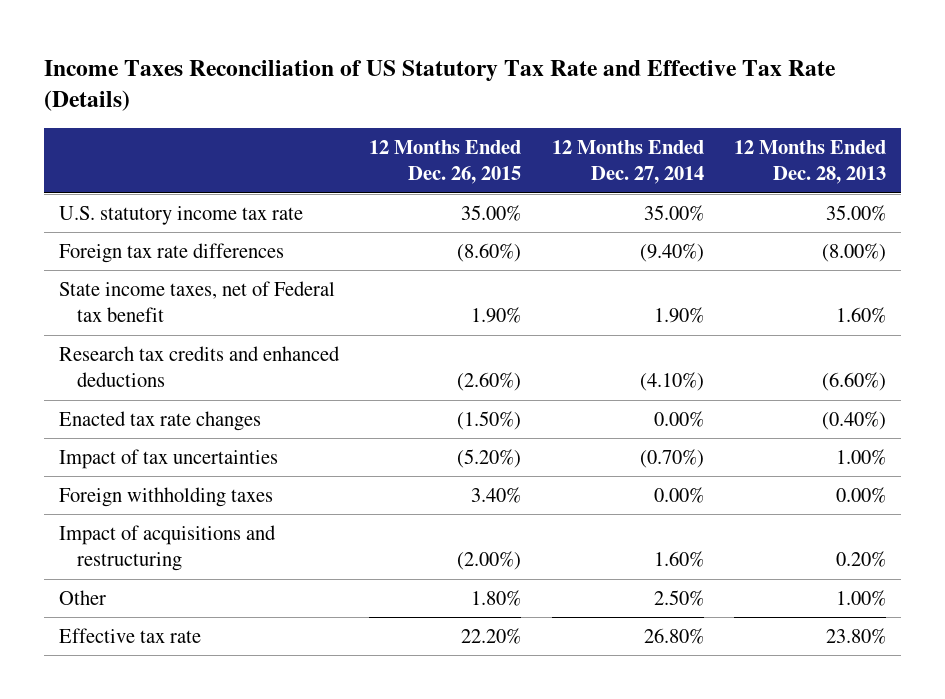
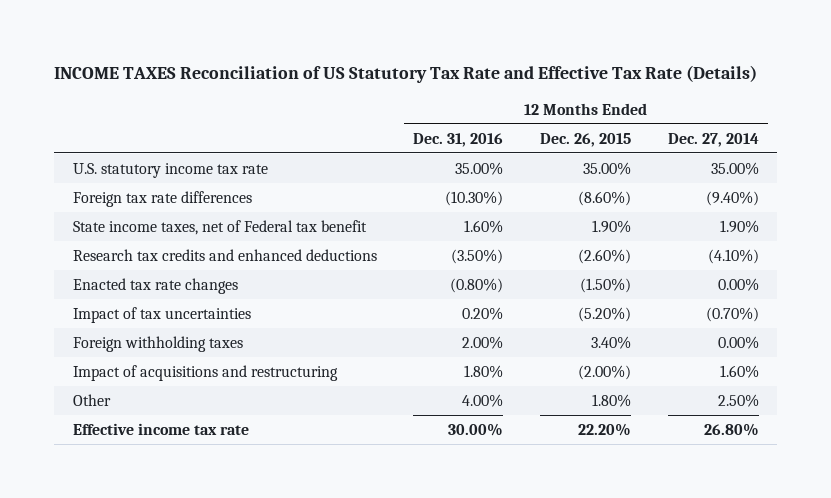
- Income Taxes Reconciliation of US Statutory Tax Rate and Effective Tax Rate (Details)
+ INCOME TAXES Reconciliation of US Statutory Tax Rate and Effective Tax Rate (Details)
- | 12 Months Ended Dec. 26, 2015 | 12 Months Ended Dec. 27, 2014 | 12 Months Ended Dec. 28, 2013
+ | 12 Months Ended Dec. 31, 2016 | 12 Months Ended Dec. 26, 2015 | 12 Months Ended Dec. 27, 2014
- Effective tax rate | 22.20% | 26.80% | 23.80%
+ Effective income tax rate | 30.00% | 22.20% | 26.80%

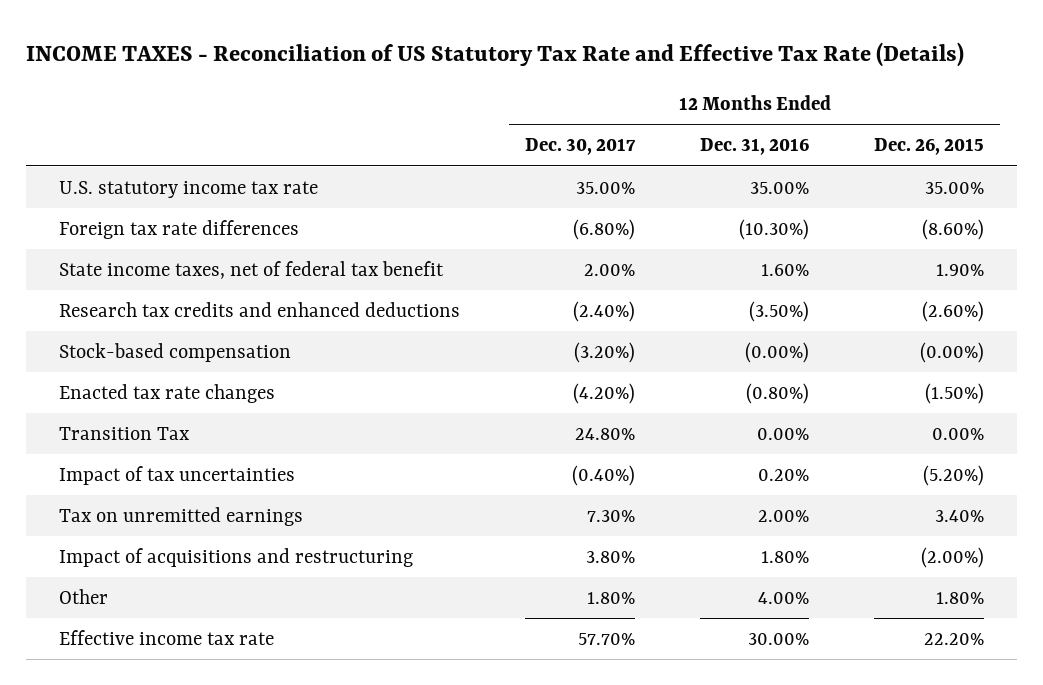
- INCOME TAXES Reconciliation of US Statutory Tax Rate and Effective Tax Rate (Details)
+ INCOME TAXES - Reconciliation of US Statutory Tax Rate and Effective Tax Rate (Details)
- | 12 Months Ended Dec. 31, 2016 | 12 Months Ended Dec. 26, 2015 | 12 Months Ended Dec. 27, 2014
+ | 12 Months Ended Dec. 30, 2017 | 12 Months Ended Dec. 31, 2016 | 12 Months Ended Dec. 26, 2015
- State income taxes, net of Federal tax benefit | 1.60% | 1.90% | 1.90%
+ State income taxes, net of federal tax benefit | 2.00% | 1.60% | 1.90%
+ Stock-based compensation | (3.20%) | (0.00%) | (0.00%)
+ Transition Tax | 24.80% | 0.00% | 0.00%
- Foreign withholding taxes | 2.00% | 3.40% | 0.00%
+ Tax on unremitted earnings | 7.30% | 2.00% | 3.40%

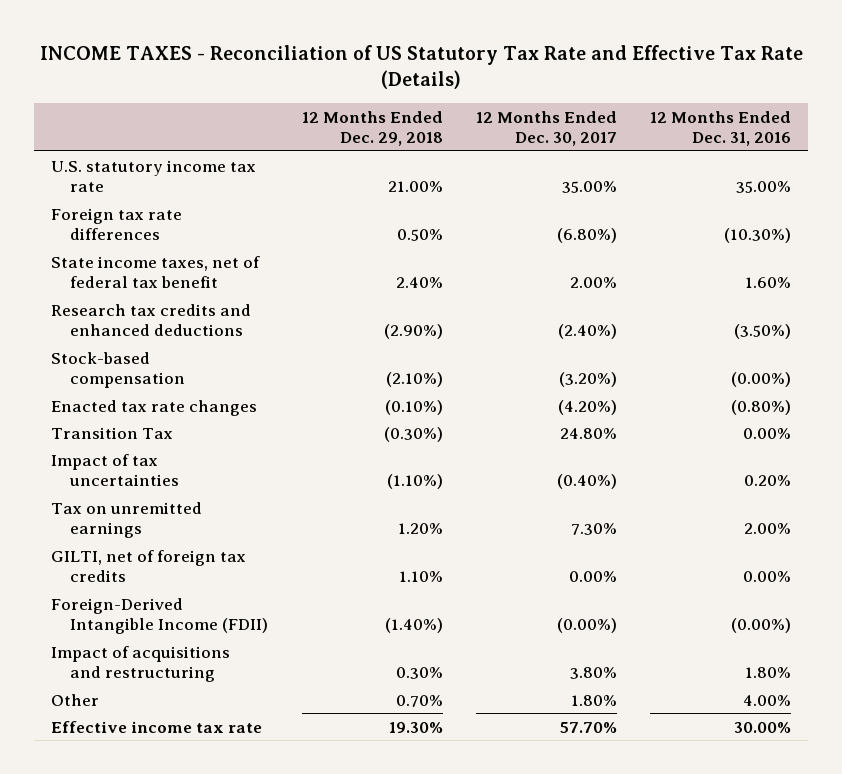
- | 12 Months Ended Dec. 30, 2017 | 12 Months Ended Dec. 31, 2016 | 12 Months Ended Dec. 26, 2015
+ | 12 Months Ended Dec. 29, 2018 | 12 Months Ended Dec. 30, 2017 | 12 Months Ended Dec. 31, 2016
+ GILTI, net of foreign tax credits | 1.10% | 0.00% | 0.00%
+ Foreign-Derived Intangible Income (FDII) | (1.40%) | (0.00%) | (0.00%)

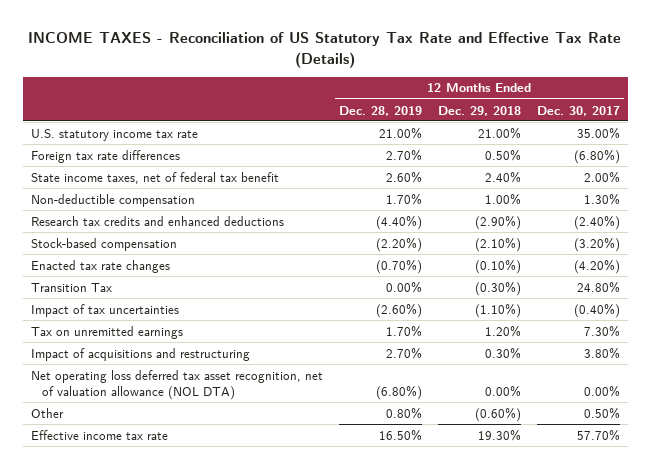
- | 12 Months Ended Dec. 29, 2018 | 12 Months Ended Dec. 30, 2017 | 12 Months Ended Dec. 31, 2016
+ | 12 Months Ended Dec. 28, 2019 | 12 Months Ended Dec. 29, 2018 | 12 Months Ended Dec. 30, 2017
+ Non-deductible compensation | 1.70% | 1.00% | 1.30%
- GILTI, net of foreign tax credits | 1.10% | 0.00% | 0.00%
- Foreign-Derived Intangible Income (FDII) | (1.40%) | (0.00%) | (0.00%)
- Other | 0.70% | 1.80% | 4.00%
+ Net operating loss deferred tax asset recognition, net of valuation allowance (NOL DTA) | (6.80%) | 0.00% | 0.00%
+ Other | 0.80% | (0.60%) | 0.50%

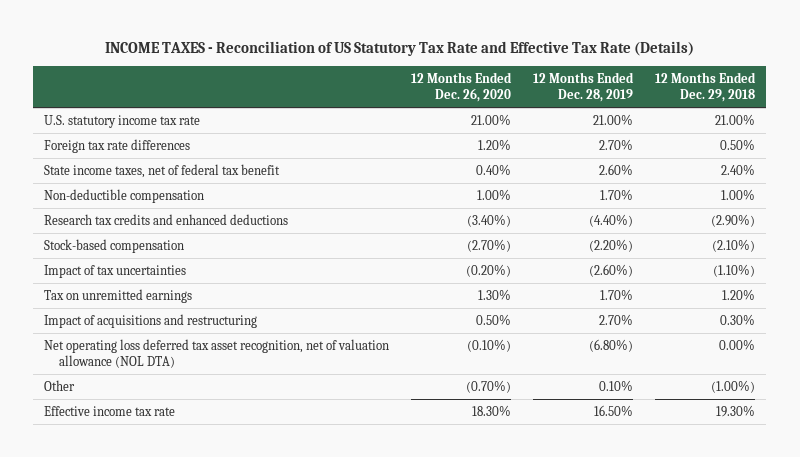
- | 12 Months Ended Dec. 28, 2019 | 12 Months Ended Dec. 29, 2018 | 12 Months Ended Dec. 30, 2017
+ | 12 Months Ended Dec. 26, 2020 | 12 Months Ended Dec. 28, 2019 | 12 Months Ended Dec. 29, 2018
- Enacted tax rate changes | (0.70%) | (0.10%) | (4.20%)
- Transition Tax | 0.00% | (0.30%) | 24.80%
- Other | 0.80% | (0.60%) | 0.50%
+ Other | (0.70%) | 0.10% | (1.00%)

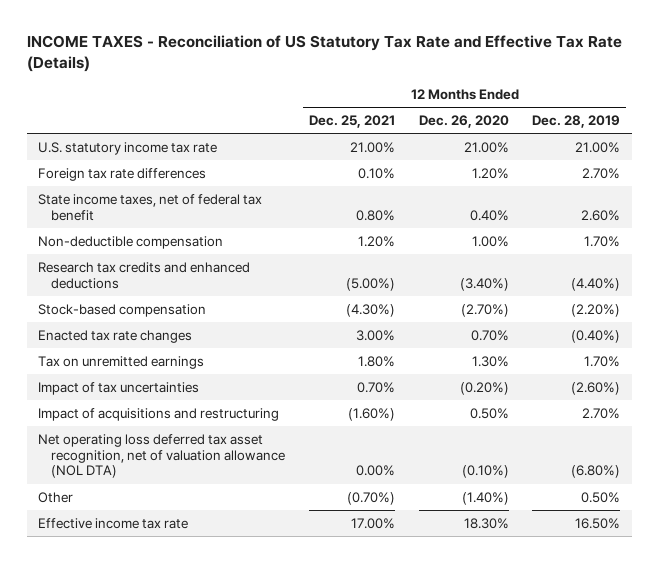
- | 12 Months Ended Dec. 26, 2020 | 12 Months Ended Dec. 28, 2019 | 12 Months Ended Dec. 29, 2018
+ | 12 Months Ended Dec. 25, 2021 | 12 Months Ended Dec. 26, 2020 | 12 Months Ended Dec. 28, 2019
+ Enacted tax rate changes | 3.00% | 0.70% | (0.40%)
moved down: Impact of tax uncertainties | 0.70% | (0.20%) | (2.60%)
- Other | (0.70%) | 0.10% | (1.00%)
+ Other | (0.70%) | (1.40%) | 0.50%

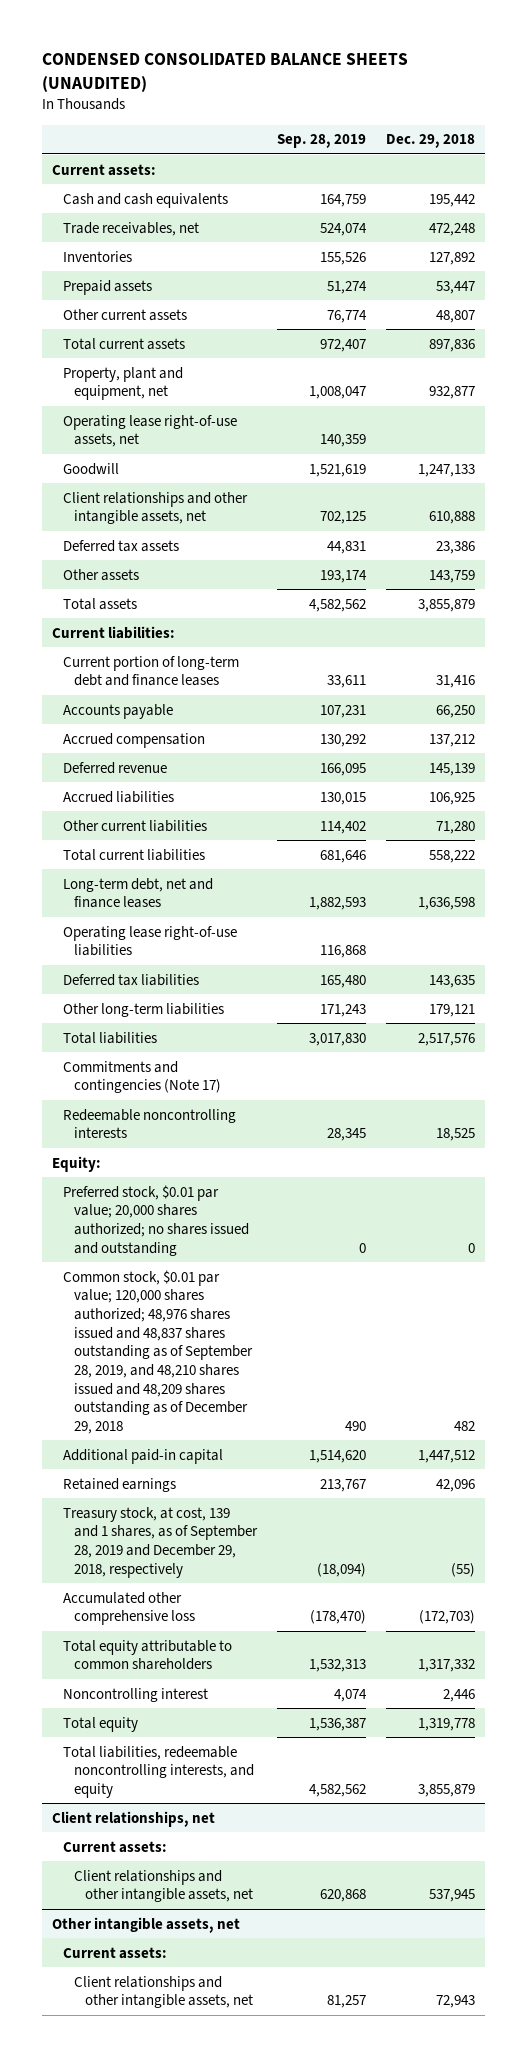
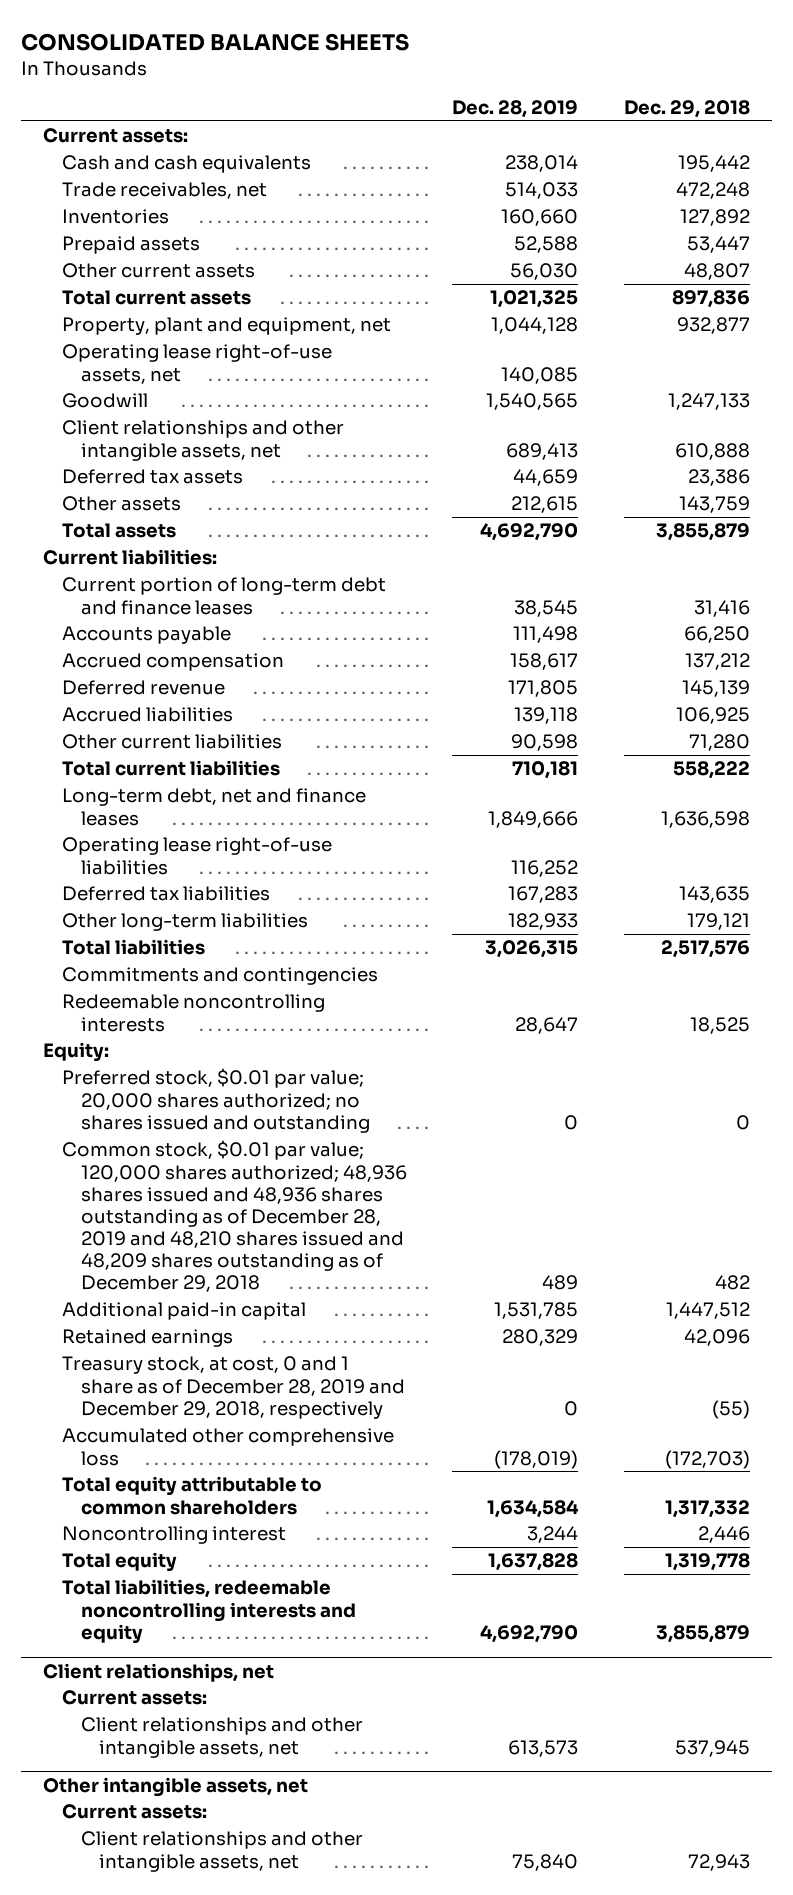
- CONDENSED CONSOLIDATED BALANCE SHEETS (UNAUDITED)
+ CONSOLIDATED BALANCE SHEETS
- | Sep. 28, 2019 | Dec. 29, 2018
+ | Dec. 28, 2019 | Dec. 29, 2018
- Commitments and contingencies (Note 17)
+ Commitments and contingencies
- Common stock, $0.01 par value; 120,000 shares authorized; 48,976 shares issued and 48,837 shares outstanding as of September 28, 2019, and 48,210 shares issued and 48,209 shares outstanding as of December 29, 2018 | 490 | 482
+ Common stock, $0.01 par value; 120,000 shares authorized; 48,936 shares issued and 48,936 shares outstanding as of December 28, 2019 and 48,210 shares issued and 48,209 shares outstanding as of December 29, 2018 | 489 | 482
- Treasury stock, at cost, 139 and 1 shares, as of September 28, 2019 and December 29, 2018, respectively | (18,094) | (55)
+ Treasury stock, at cost, 0 and 1 share as of December 28, 2019 and December 29, 2018, respectively | 0 | (55)
- Total liabilities, redeemable noncontrolling interests, and equity | 4,582,562 | 3,855,879
+ Total liabilities, redeemable noncontrolling interests and equity | 4,692,790 | 3,855,879

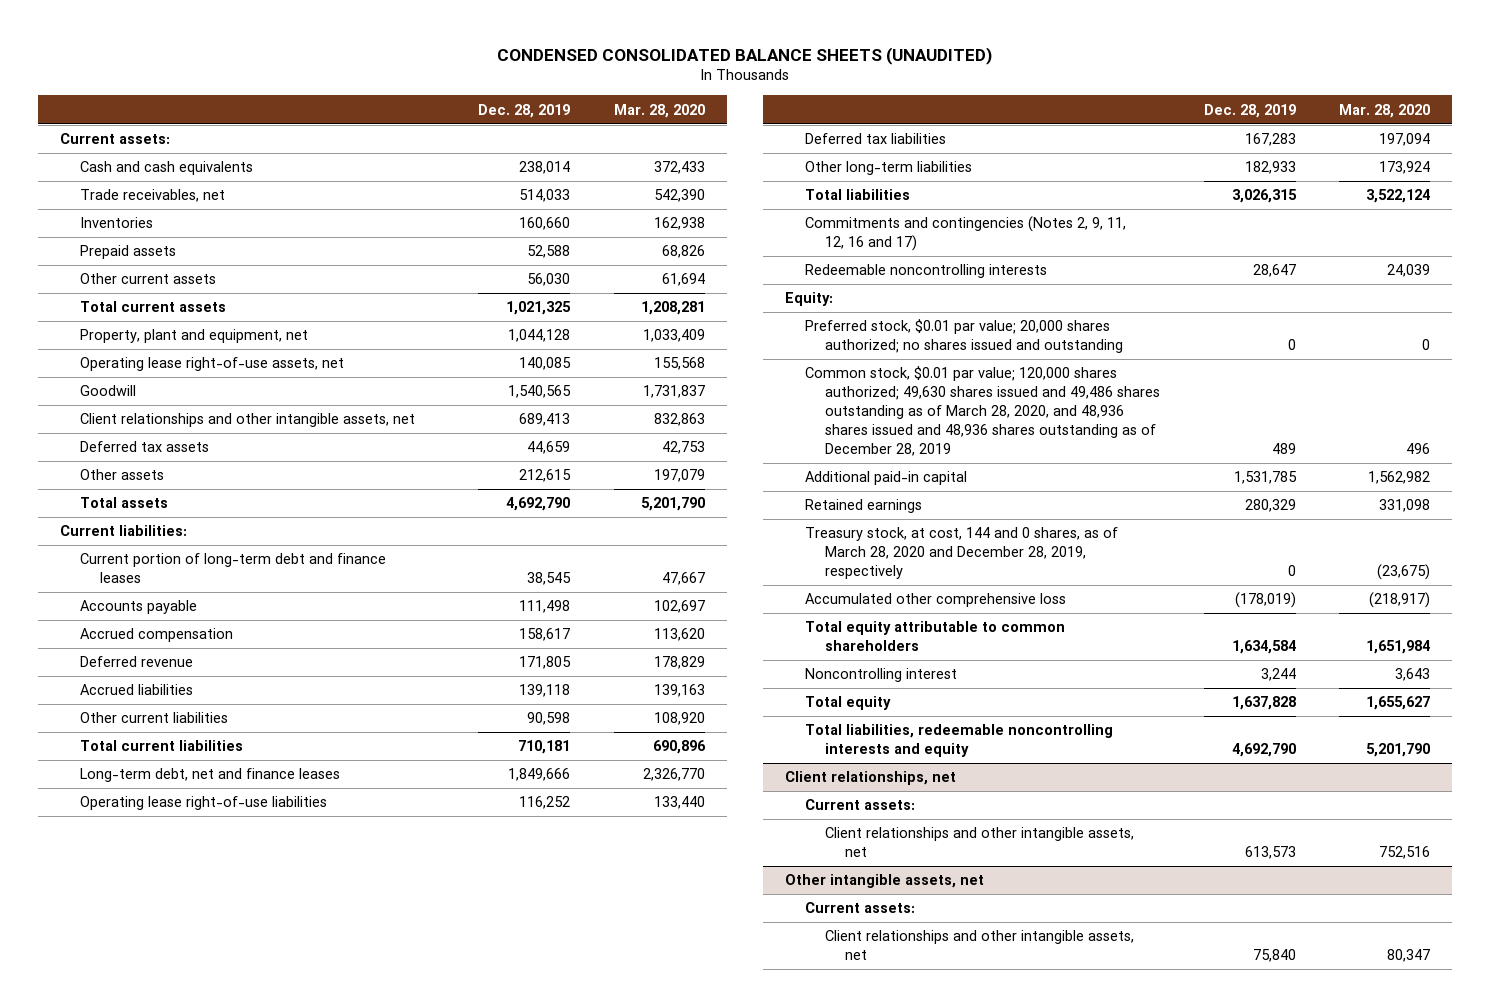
- CONSOLIDATED BALANCE SHEETS
+ CONDENSED CONSOLIDATED BALANCE SHEETS (UNAUDITED)
- | Dec. 28, 2019 | Dec. 29, 2018
+ | Dec. 28, 2019 | Mar. 28, 2020
- Commitments and contingencies
+ Commitments and contingencies (Notes 2, 9, 11, 12, 16 and 17)
- Common stock, $0.01 par value; 120,000 shares authorized; 48,936 shares issued and 48,936 shares outstanding as of December 28, 2019 and 48,210 shares issued and 48,209 shares outstanding as of December 29, 2018 | 489 | 482
+ Common stock, $0.01 par value; 120,000 shares authorized; 49,630 shares issued and 49,486 shares outstanding as of March 28, 2020, and 48,936 shares issued and 48,936 shares outstanding as of December 28, 2019 | 489 | 496
- Treasury stock, at cost, 0 and 1 share as of December 28, 2019 and December 29, 2018, respectively | 0 | (55)
+ Treasury stock, at cost, 144 and 0 shares, as of March 28, 2020 and December 28, 2019, respectively | 0 | (23,675)

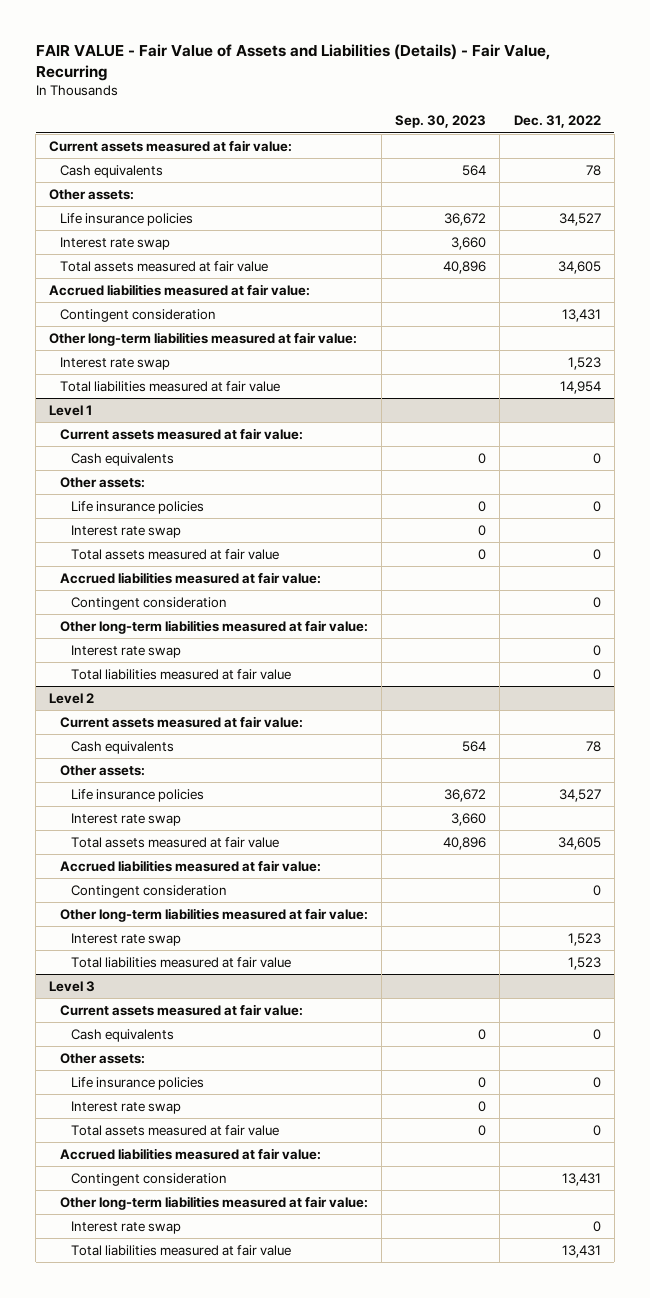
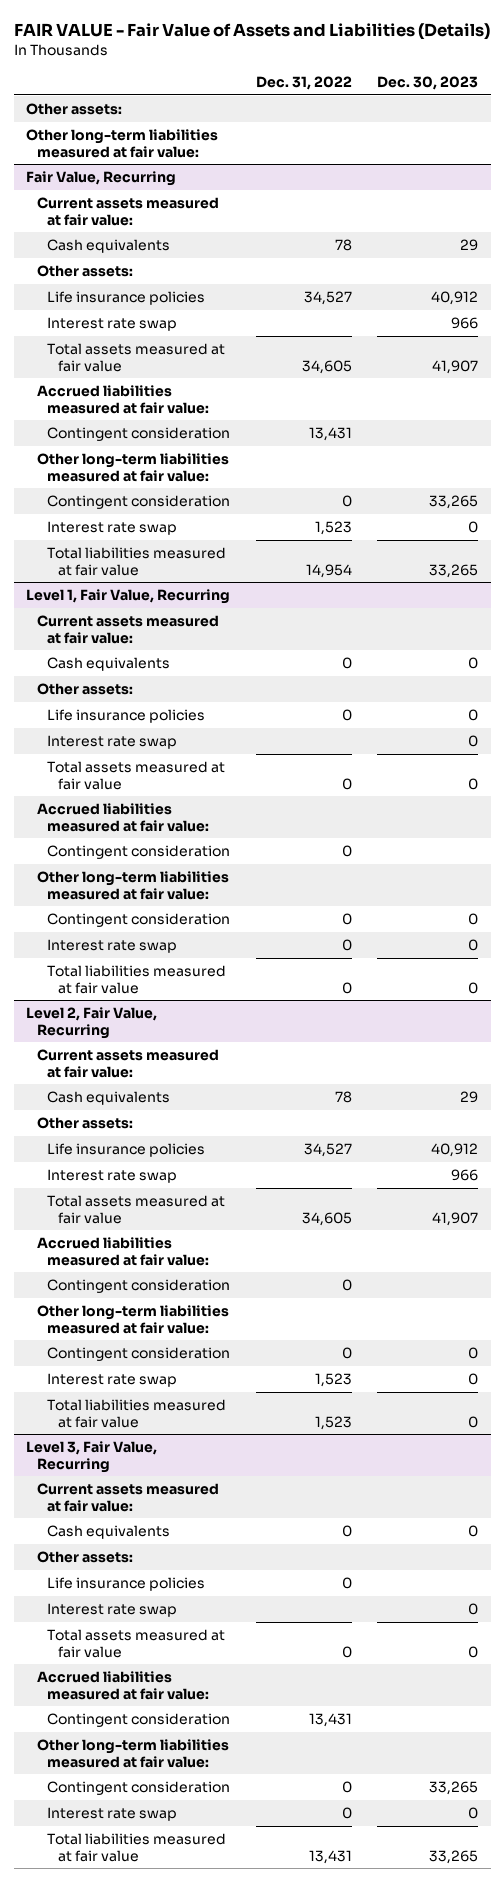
- FAIR VALUE - Fair Value of Assets and Liabilities (Details) - Fair Value, Recurring
+ FAIR VALUE - Fair Value of Assets and Liabilities (Details)
- | Sep. 30, 2023 | Dec. 31, 2022
+ | Dec. 31, 2022 | Dec. 30, 2023
+ Other assets:
+ Other long-term liabilities measured at fair value:
+ Fair Value, Recurring
+ Contingent consideration | 0 | 33,265
- Level 1
+ Level 1, Fair Value, Recurring
+ Contingent consideration | 0 | 0
- Level 2
+ Level 2, Fair Value, Recurring
+ Contingent consideration | 0 | 0
- Level 3
+ Level 3, Fair Value, Recurring
+ Contingent consideration | 0 | 33,265

